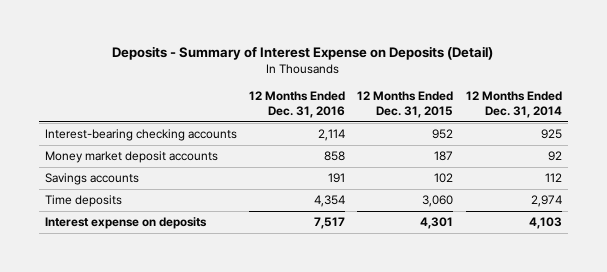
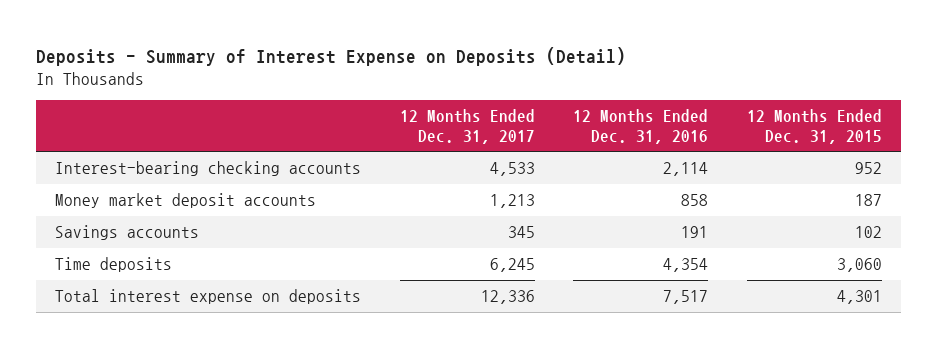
- | 12 Months Ended Dec. 31, 2016 | 12 Months Ended Dec. 31, 2015 | 12 Months Ended Dec. 31, 2014
+ | 12 Months Ended Dec. 31, 2017 | 12 Months Ended Dec. 31, 2016 | 12 Months Ended Dec. 31, 2015
- Interest expense on deposits | 7,517 | 4,301 | 4,103
+ Total interest expense on deposits | 12,336 | 7,517 | 4,301

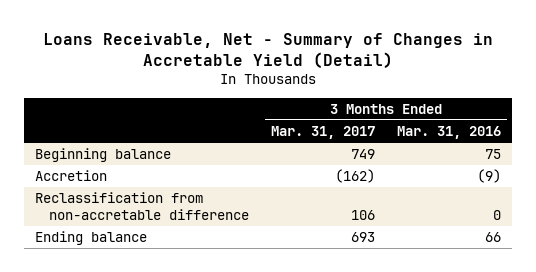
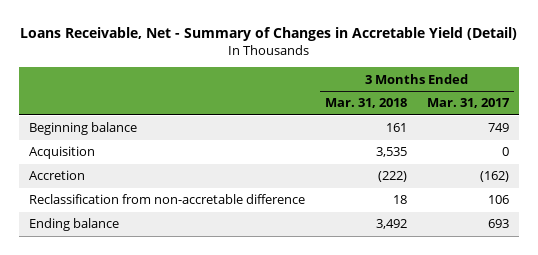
- | 3 Months Ended Mar. 31, 2017 | 3 Months Ended Mar. 31, 2016
+ | 3 Months Ended Mar. 31, 2018 | 3 Months Ended Mar. 31, 2017
+ Acquisition | 3,535 | 0

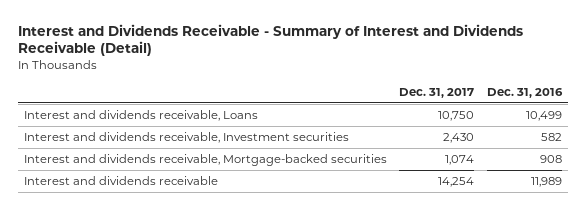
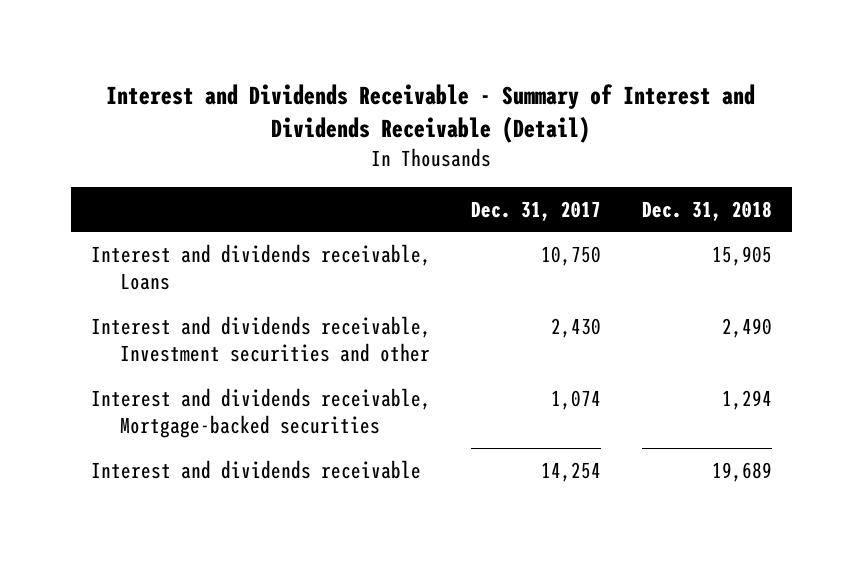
- | Dec. 31, 2017 | Dec. 31, 2016
+ | Dec. 31, 2017 | Dec. 31, 2018
- Interest and dividends receivable, Investment securities | 2,430 | 582
+ Interest and dividends receivable, Investment securities and other | 2,430 | 2,490

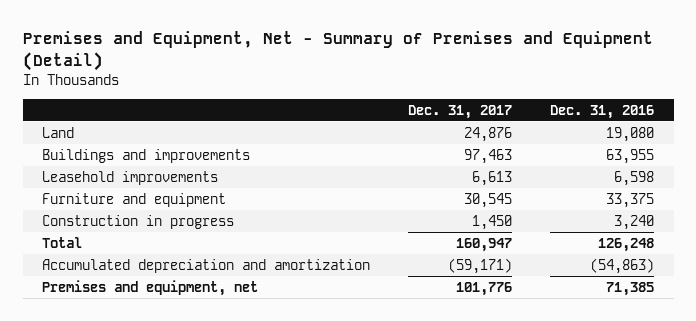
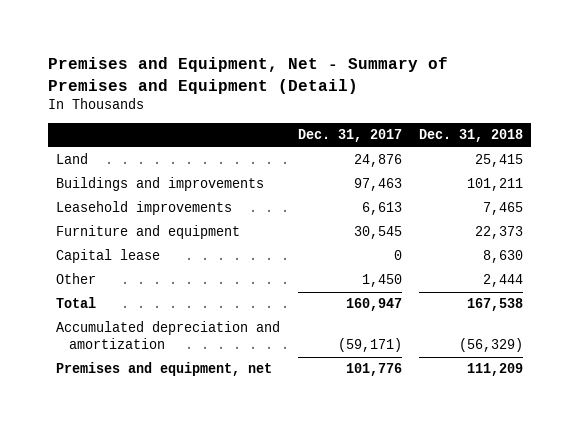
- | Dec. 31, 2017 | Dec. 31, 2016
+ | Dec. 31, 2017 | Dec. 31, 2018
- Construction in progress | 1,450 | 3,240
+ Capital lease | 0 | 8,630
+ Other | 1,450 | 2,444

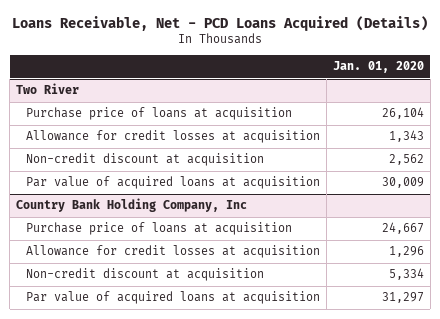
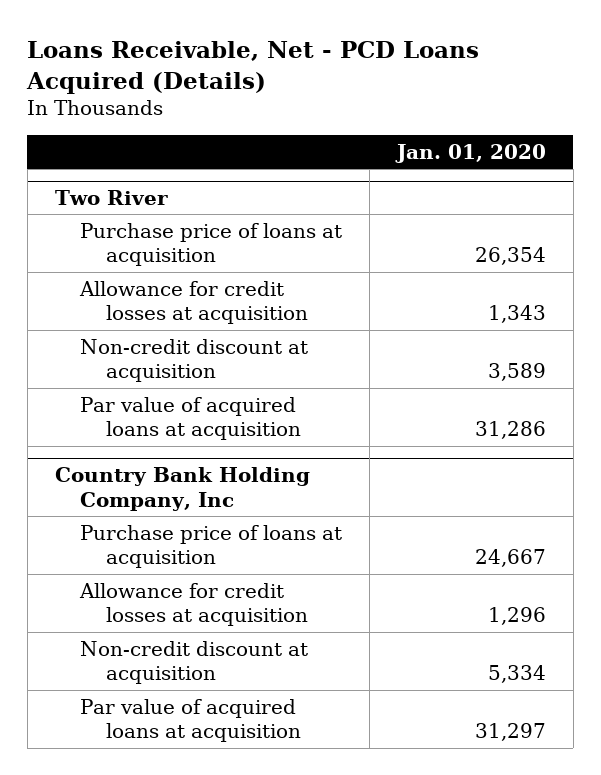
@ Two River
- Purchase price of loans at acquisition | 26,104
+ Purchase price of loans at acquisition | 26,354
- Non-credit discount at acquisition | 2,562
- Par value of acquired loans at acquisition | 30,009
+ Non-credit discount at acquisition | 3,589
+ Par value of acquired loans at acquisition | 31,286

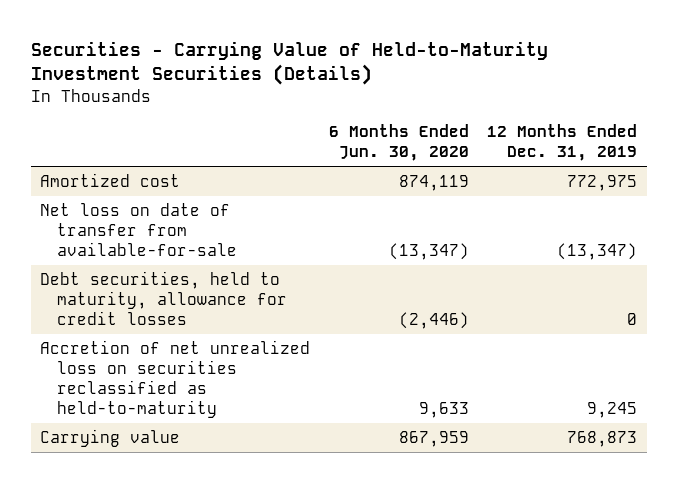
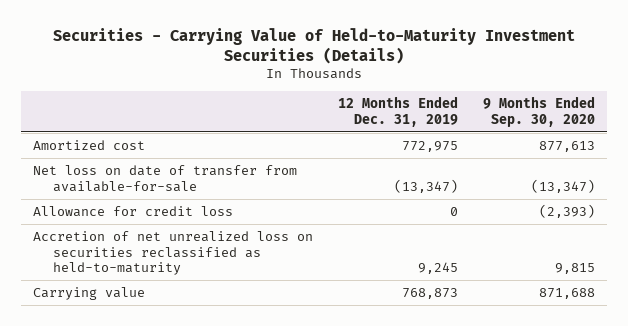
- | 6 Months Ended Jun. 30, 2020 | 12 Months Ended Dec. 31, 2019
+ | 12 Months Ended Dec. 31, 2019 | 9 Months Ended Sep. 30, 2020
- Debt securities, held to maturity, allowance for credit losses | (2,446) | 0
+ Allowance for credit loss | 0 | (2,393)

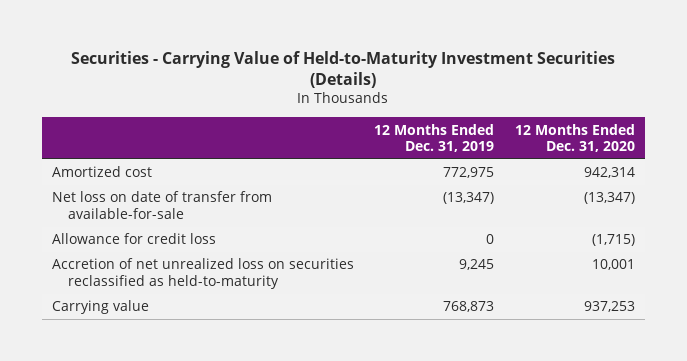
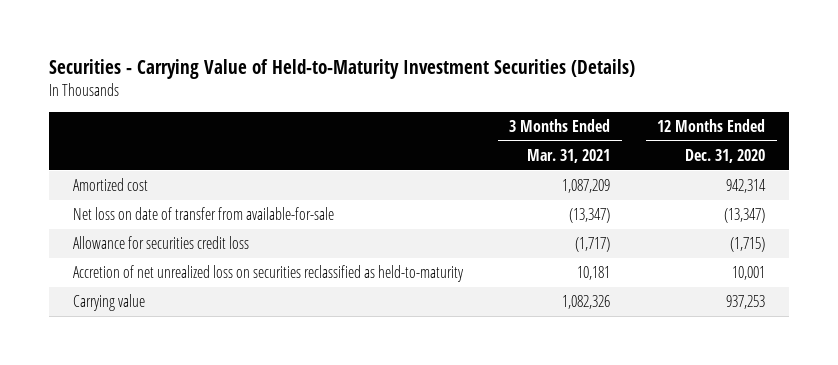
- | 12 Months Ended Dec. 31, 2019 | 12 Months Ended Dec. 31, 2020
+ | 3 Months Ended Mar. 31, 2021 | 12 Months Ended Dec. 31, 2020
- Allowance for credit loss | 0 | (1,715)
+ Allowance for securities credit loss | (1,717) | (1,715)

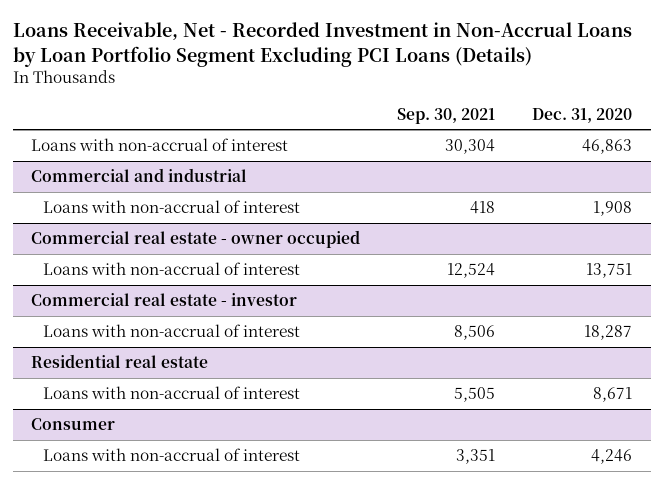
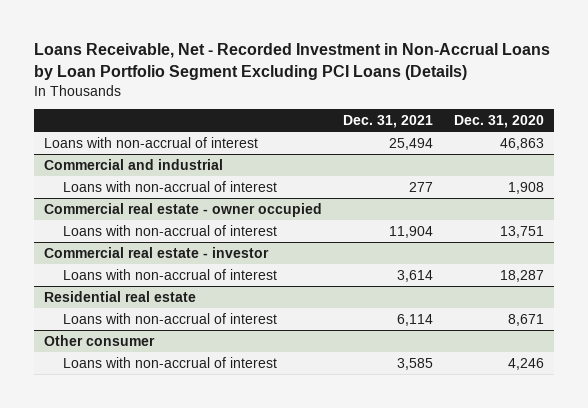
- | Sep. 30, 2021 | Dec. 31, 2020
+ | Dec. 31, 2021 | Dec. 31, 2020
- Consumer
+ Other consumer

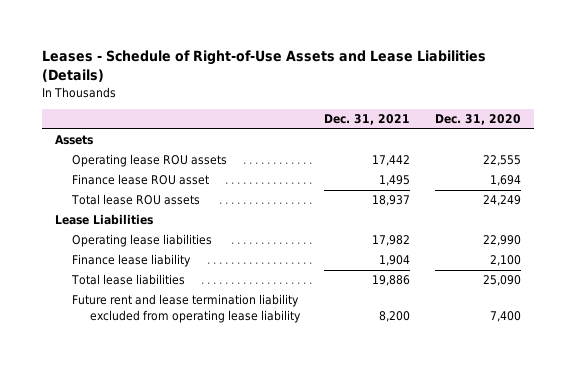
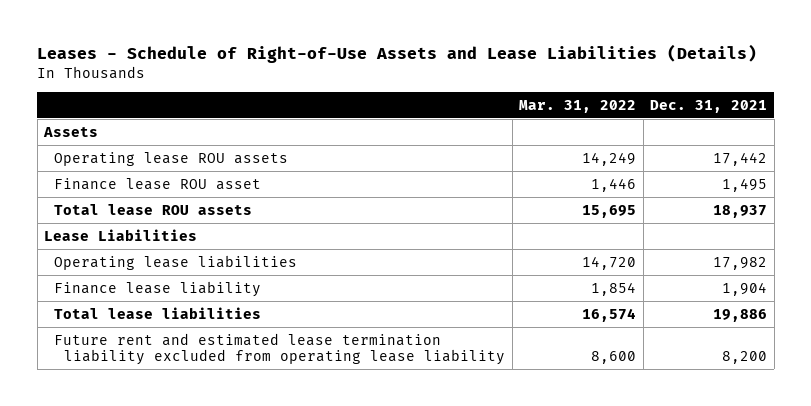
- | Dec. 31, 2021 | Dec. 31, 2020
+ | Mar. 31, 2022 | Dec. 31, 2021
- Future rent and lease termination liability excluded from operating lease liability | 8,200 | 7,400
+ Future rent and estimated lease termination liability excluded from operating lease liability | 8,600 | 8,200

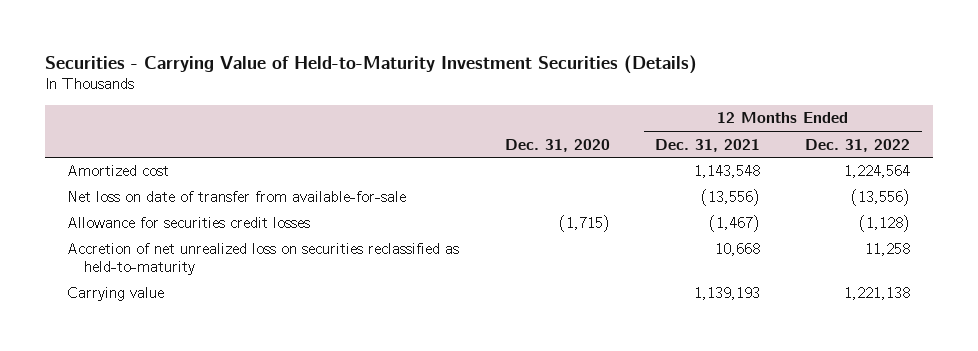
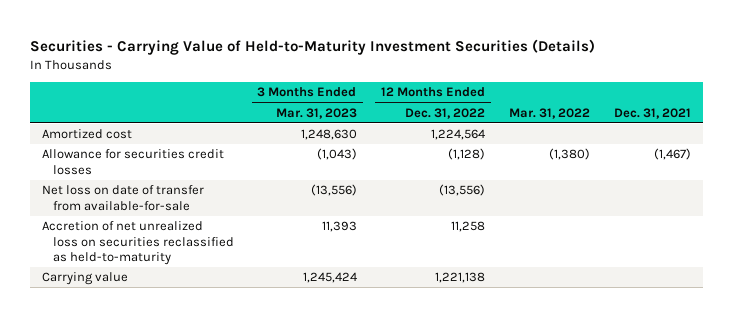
- | Dec. 31, 2020 | 12 Months Ended Dec. 31, 2021 | 12 Months Ended Dec. 31, 2022
+ | 3 Months Ended Mar. 31, 2023 | 12 Months Ended Dec. 31, 2022 | Mar. 31, 2022 | Dec. 31, 2021
moved down: Net loss on date of transfer from available-for-sale | (13,556) | (13,556) | |

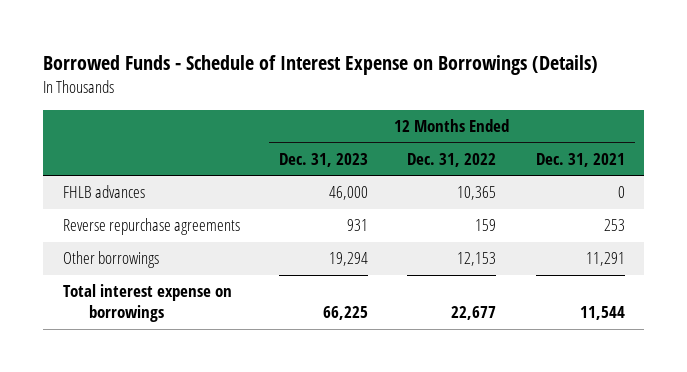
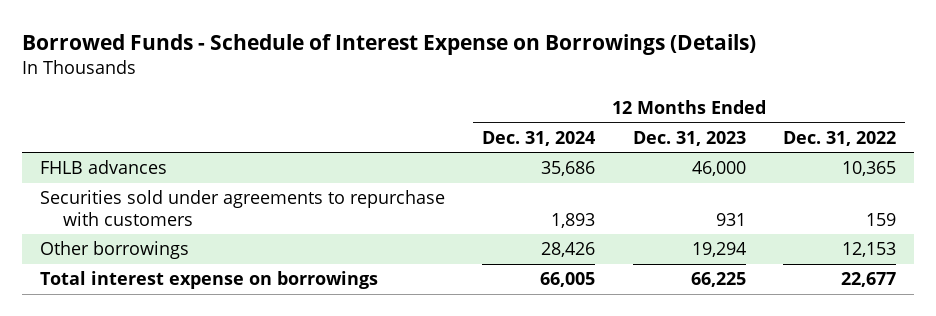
- | 12 Months Ended Dec. 31, 2023 | 12 Months Ended Dec. 31, 2022 | 12 Months Ended Dec. 31, 2021
+ | 12 Months Ended Dec. 31, 2024 | 12 Months Ended Dec. 31, 2023 | 12 Months Ended Dec. 31, 2022
- Reverse repurchase agreements | 931 | 159 | 253
+ Securities sold under agreements to repurchase with customers | 1,893 | 931 | 159

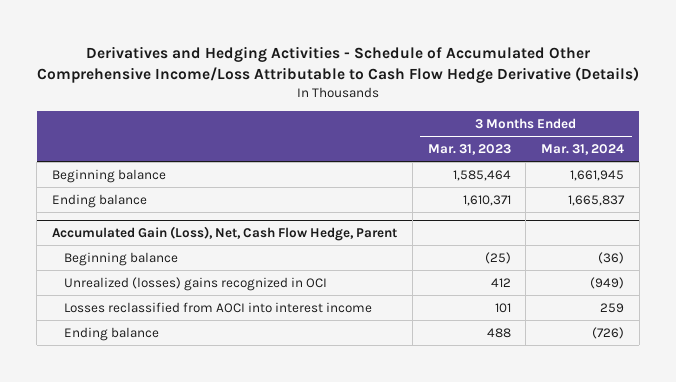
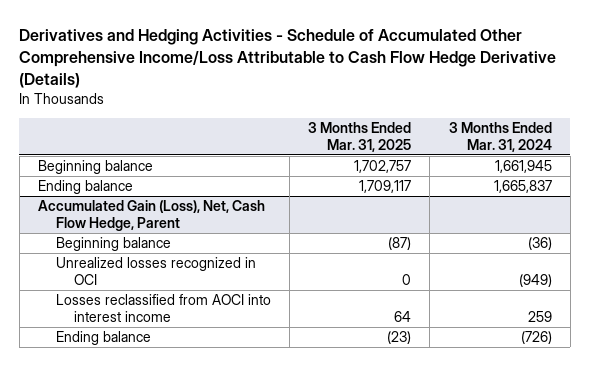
- | 3 Months Ended Mar. 31, 2023 | 3 Months Ended Mar. 31, 2024
+ | 3 Months Ended Mar. 31, 2025 | 3 Months Ended Mar. 31, 2024
@ Accumulated Gain (Loss), Net, Cash Flow Hedge, Parent
- Unrealized (losses) gains recognized in OCI | 412 | (949)
+ Unrealized losses recognized in OCI | 0 | (949)

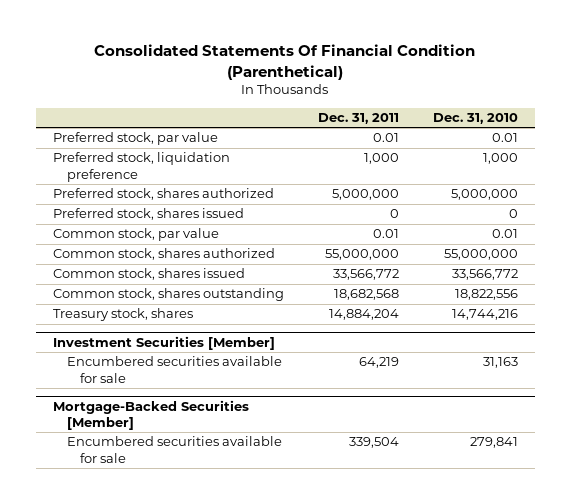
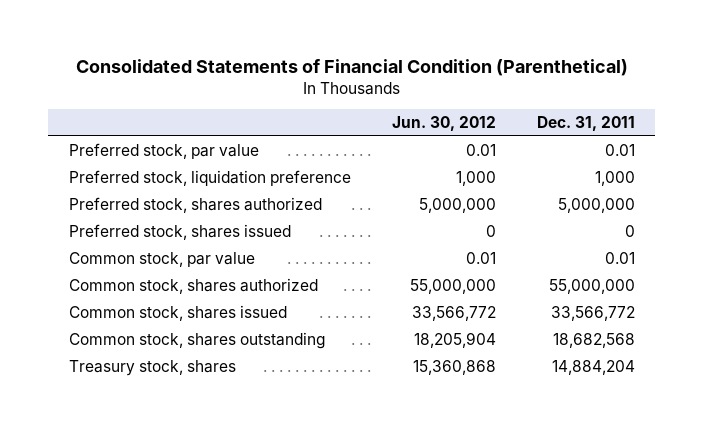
- Consolidated Statements Of Financial Condition (Parenthetical)
+ Consolidated Statements of Financial Condition (Parenthetical)
- | Dec. 31, 2011 | Dec. 31, 2010
+ | Jun. 30, 2012 | Dec. 31, 2011
- Investment Securities [Member]
- Encumbered securities available for sale | 64,219 | 31,163
- Mortgage-Backed Securities [Member]
- Encumbered securities available for sale | 339,504 | 279,841

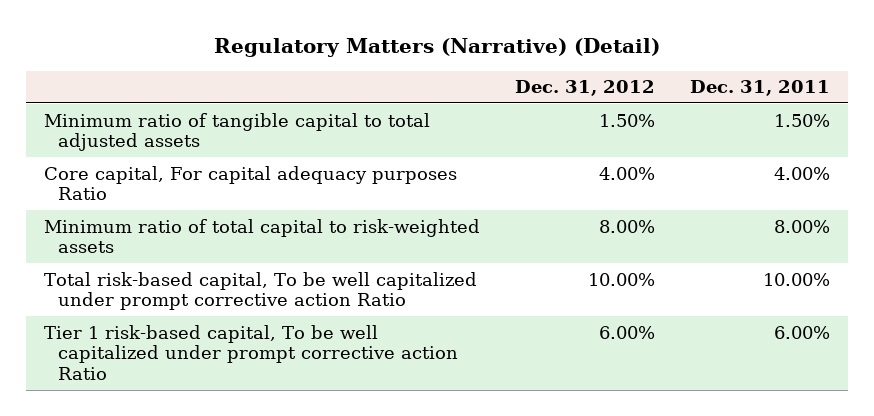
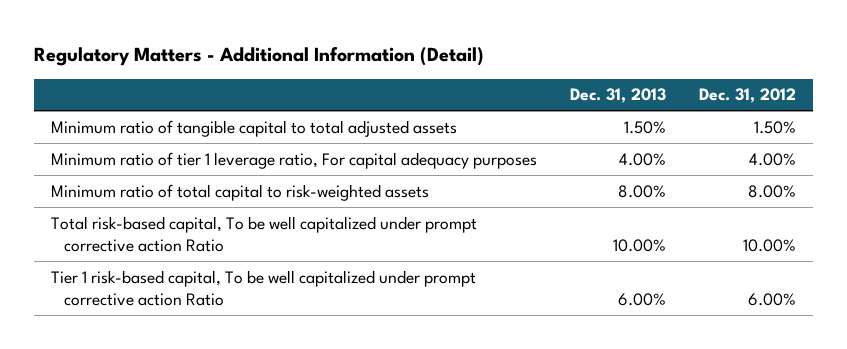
- Regulatory Matters (Narrative) (Detail)
+ Regulatory Matters - Additional Information (Detail)
- | Dec. 31, 2012 | Dec. 31, 2011
+ | Dec. 31, 2013 | Dec. 31, 2012
- Core capital, For capital adequacy purposes Ratio | 4.00% | 4.00%
+ Minimum ratio of tier 1 leverage ratio, For capital adequacy purposes | 4.00% | 4.00%

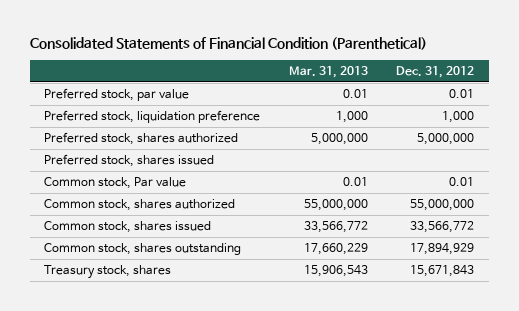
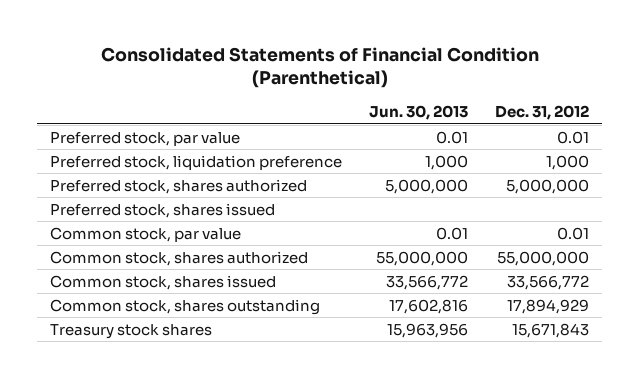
- | Mar. 31, 2013 | Dec. 31, 2012
+ | Jun. 30, 2013 | Dec. 31, 2012
- Common stock, Par value | 0.01 | 0.01
+ Common stock, par value | 0.01 | 0.01
- Treasury stock, shares | 15,906,543 | 15,671,843
+ Treasury stock shares | 15,963,956 | 15,671,843

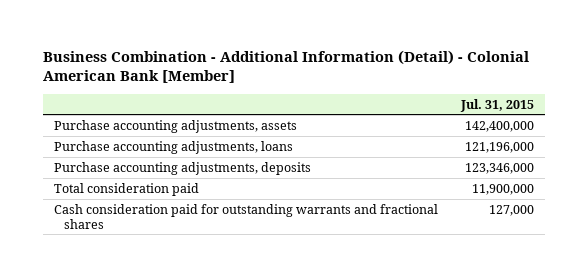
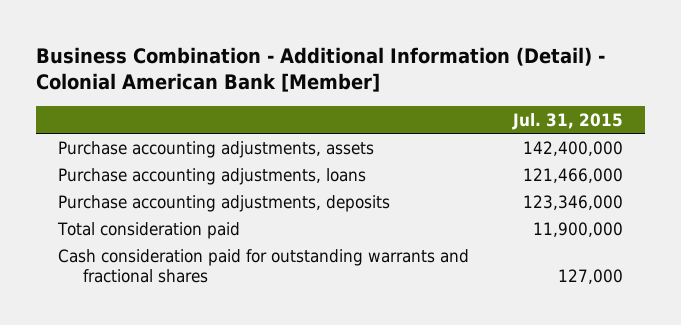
- Purchase accounting adjustments, loans | 121,196,000
+ Purchase accounting adjustments, loans | 121,466,000

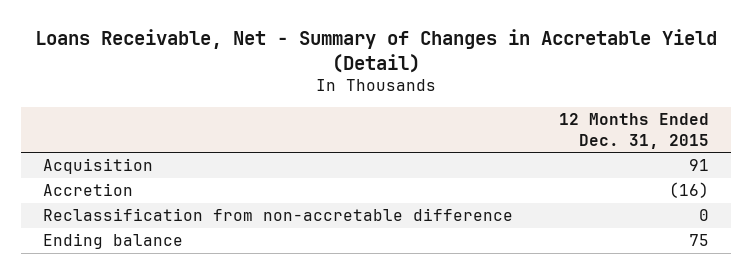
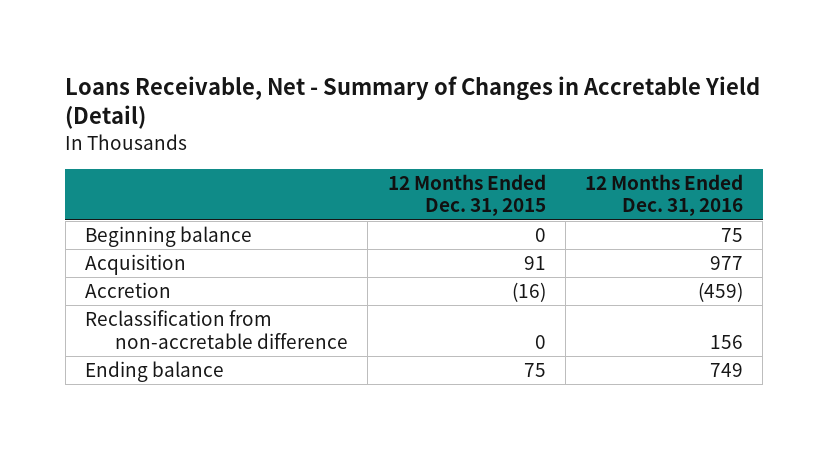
- | 12 Months Ended Dec. 31, 2015
+ | 12 Months Ended Dec. 31, 2015 | 12 Months Ended Dec. 31, 2016
+ Beginning balance | 0 | 75

